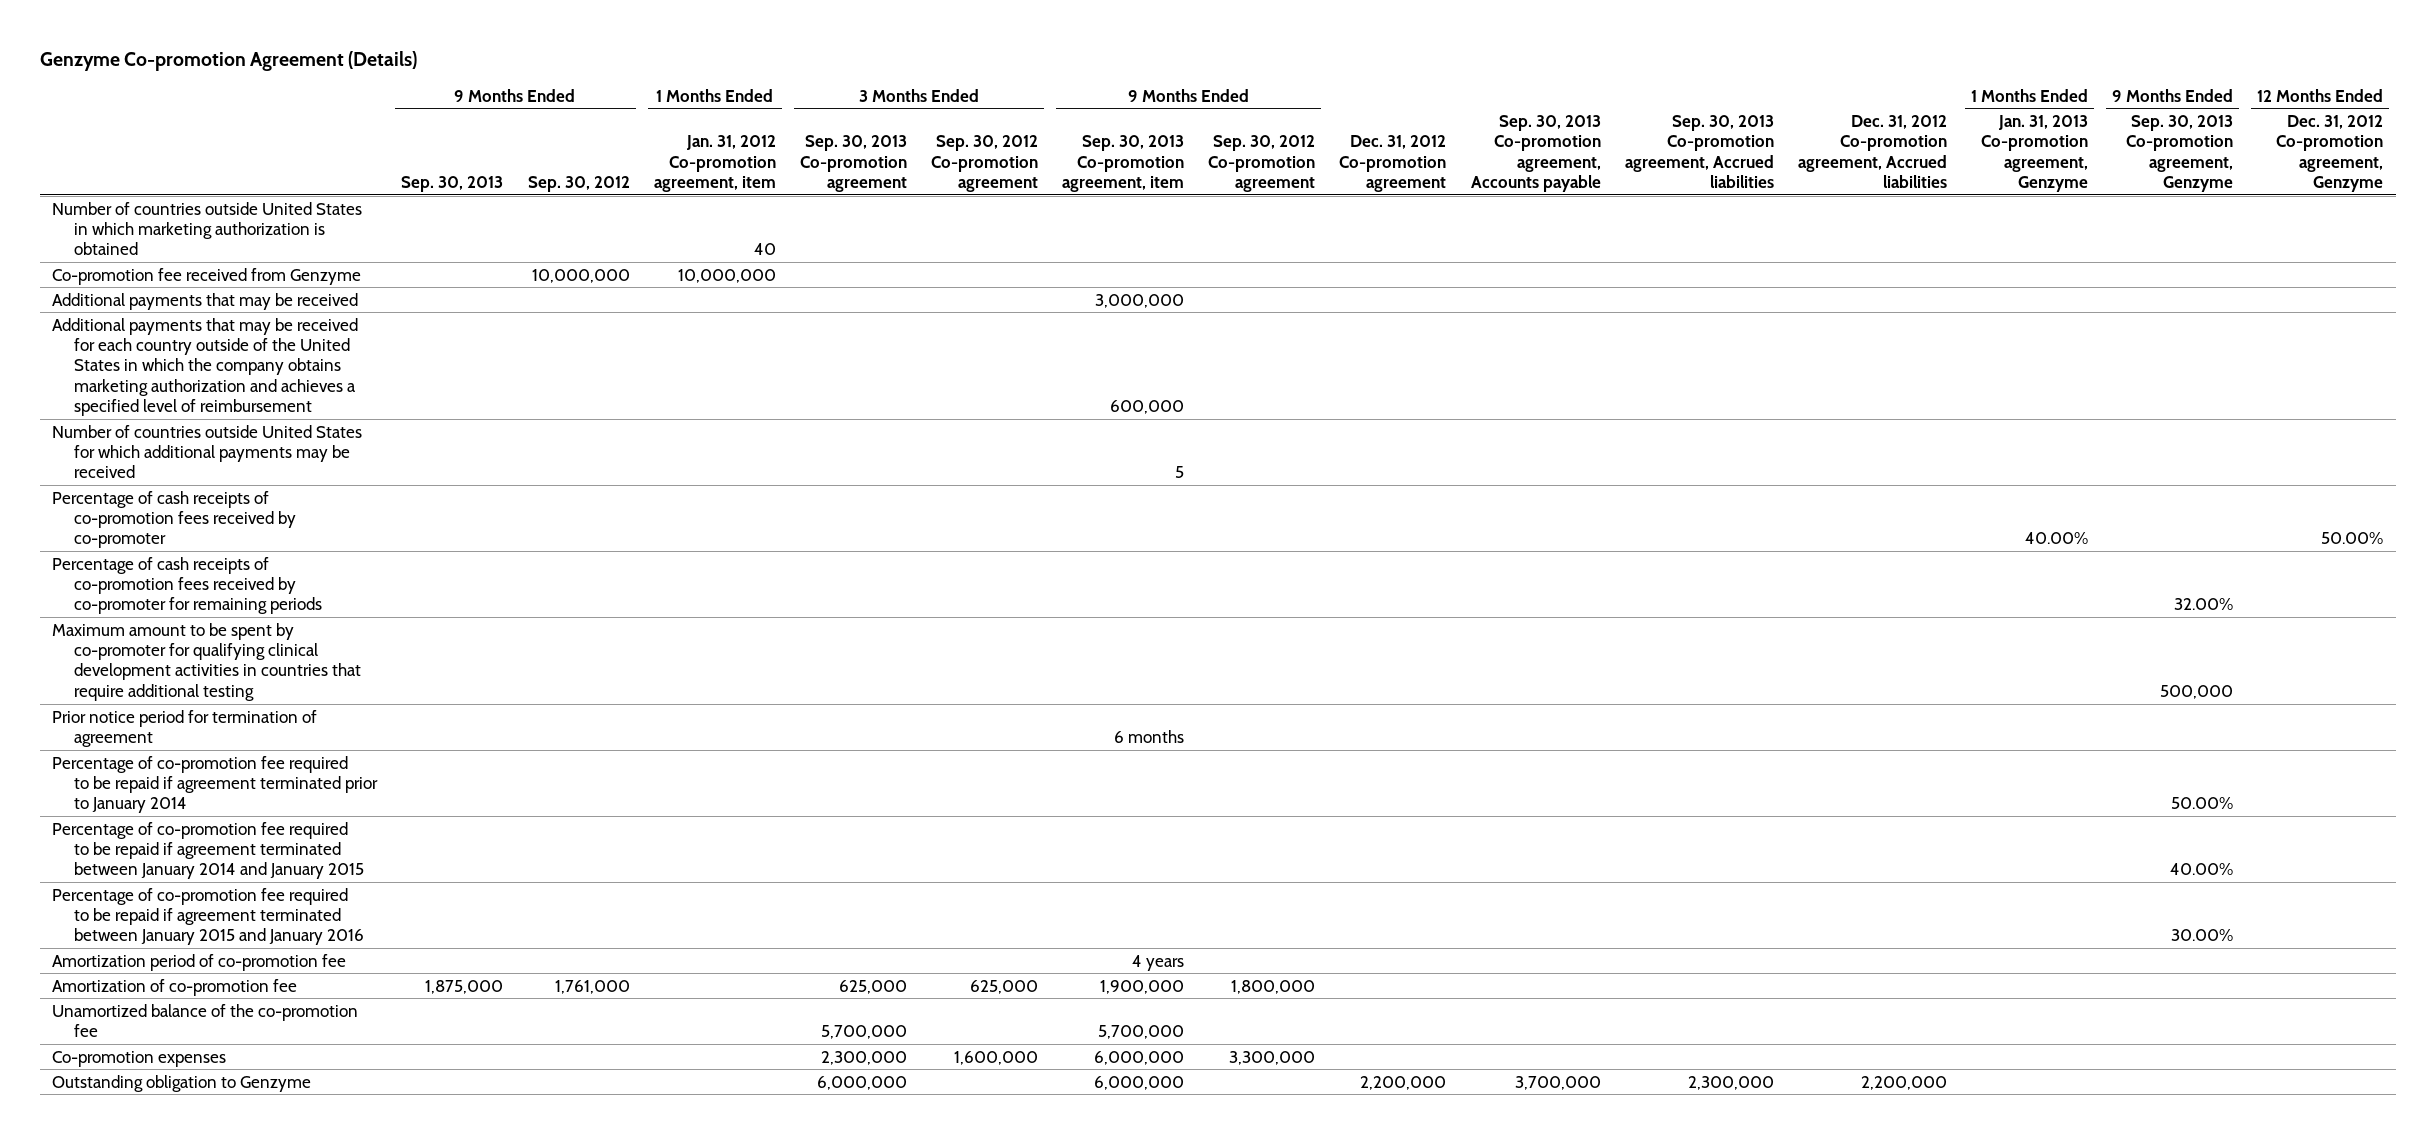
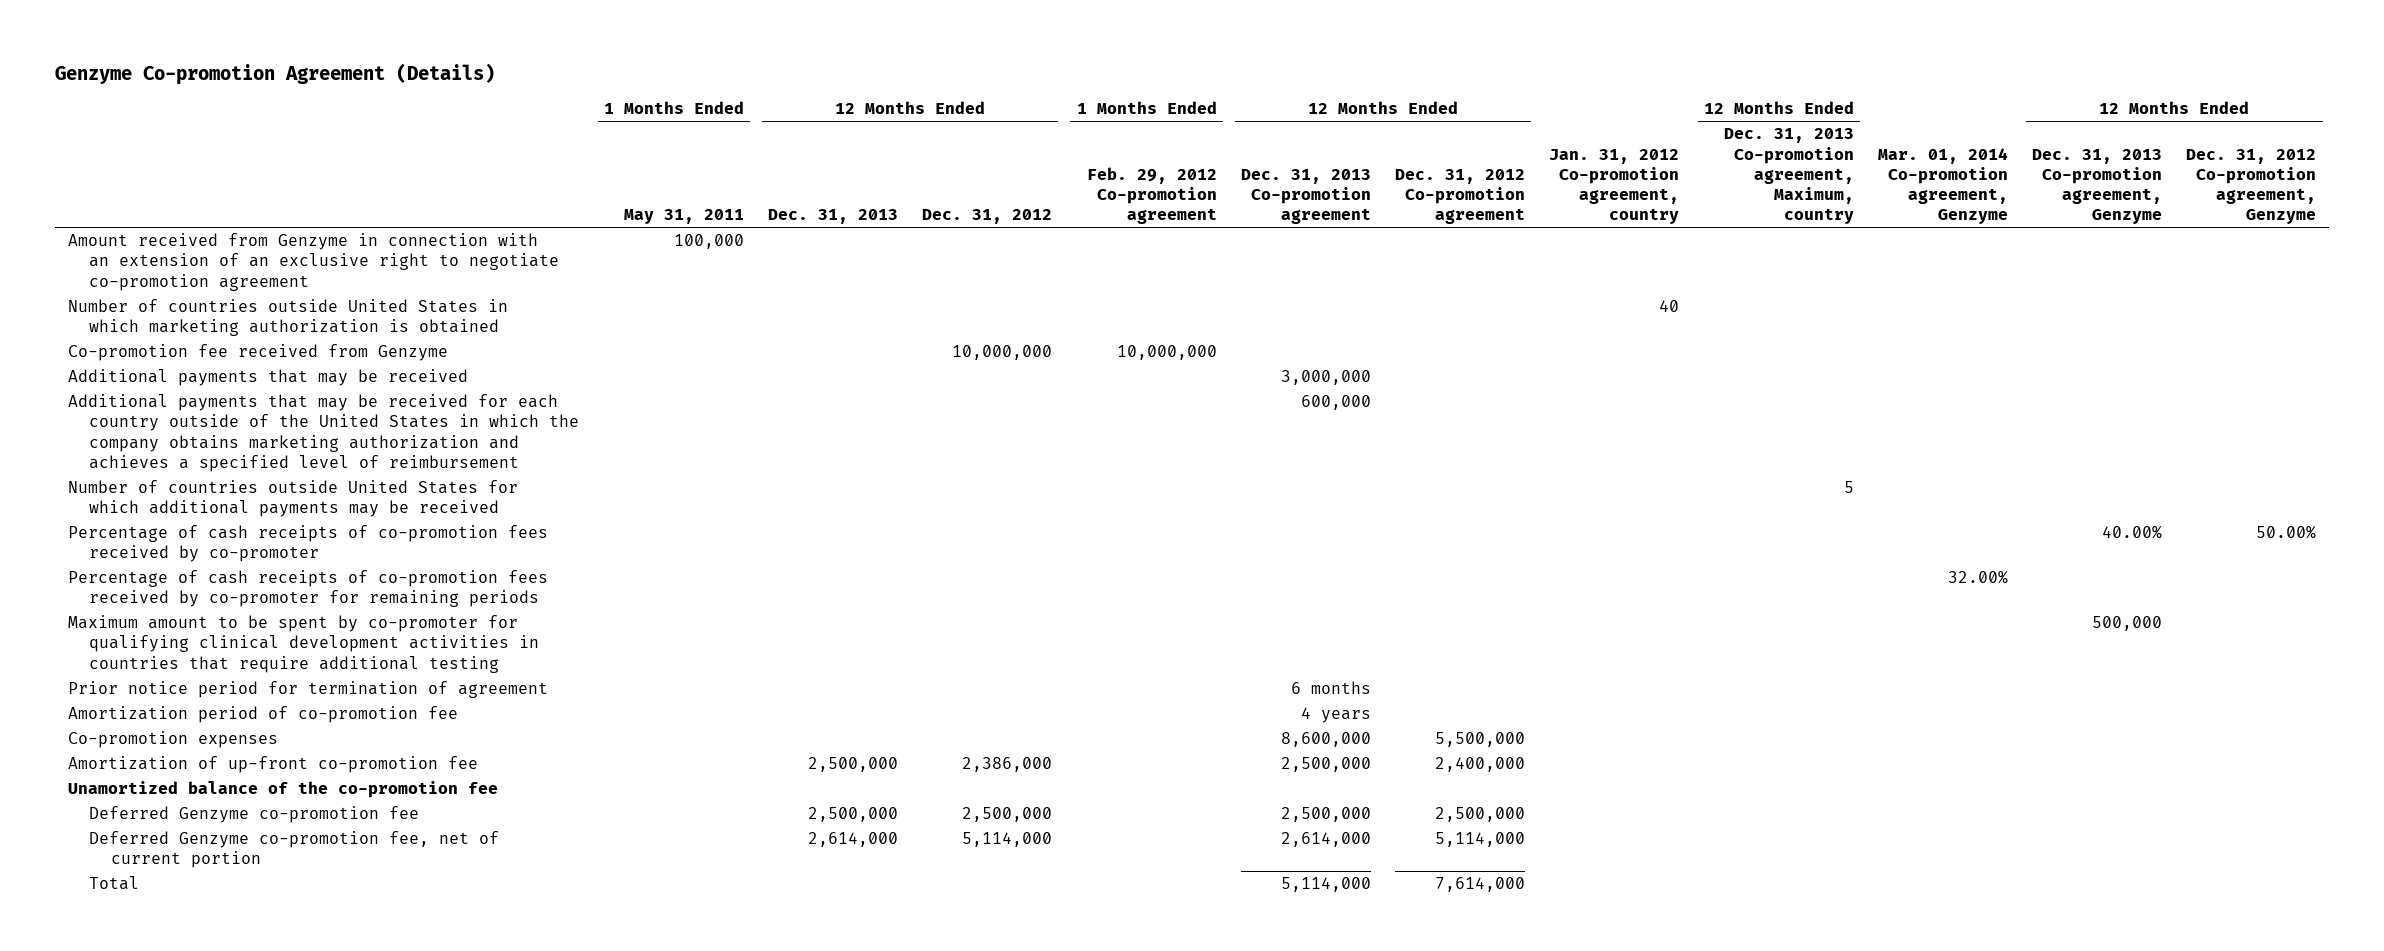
- | 9 Months Ended Sep. 30, 2013 | 9 Months Ended Sep. 30, 2012 | 1 Months Ended Jan. 31, 2012 Co-promotion agreement, item | 3 Months Ended Sep. 30, 2013 Co-promotion agreement | 3 Months Ended Sep. 30, 2012 Co-promotion agreement | 9 Months Ended Sep. 30, 2013 Co-promotion agreement, item | 9 Months Ended Sep. 30, 2012 Co-promotion agreement | Dec. 31, 2012 Co-promotion agreement | Sep. 30, 2013 Co-promotion agreement, Accounts payable | Sep. 30, 2013 Co-promotion agreement, Accrued liabilities | Dec. 31, 2012 Co-promotion agreement, Accrued liabilities | 1 Months Ended Jan. 31, 2013 Co-promotion agreement, Genzyme | 9 Months Ended Sep. 30, 2013 Co-promotion agreement, Genzyme | 12 Months Ended Dec. 31, 2012 Co-promotion agreement, Genzyme
+ | 1 Months Ended May 31, 2011 | 12 Months Ended Dec. 31, 2013 | 12 Months Ended Dec. 31, 2012 | 1 Months Ended Feb. 29, 2012 Co-promotion agreement | 12 Months Ended Dec. 31, 2013 Co-promotion agreement | 12 Months Ended Dec. 31, 2012 Co-promotion agreement | Jan. 31, 2012 Co-promotion agreement, country | 12 Months Ended Dec. 31, 2013 Co-promotion agreement, Maximum, country | Mar. 01, 2014 Co-promotion agreement, Genzyme | 12 Months Ended Dec. 31, 2013 Co-promotion agreement, Genzyme | 12 Months Ended Dec. 31, 2012 Co-promotion agreement, Genzyme
+ Amount received from Genzyme in connection with an extension of an exclusive right to negotiate co-promotion agreement | 100,000 | | | | | | | | | |
- Percentage of co-promotion fee required to be repaid if agreement terminated prior to January 2014 | | | | | | | | | | | | | 50.00% |
- Percentage of co-promotion fee required to be repaid if agreement terminated between January 2014 and January 2015 | | | | | | | | | | | | | 40.00% |
- Percentage of co-promotion fee required to be repaid if agreement terminated between January 2015 and January 2016 | | | | | | | | | | | | | 30.00% |
- Amortization of co-promotion fee | 1,875,000 | 1,761,000 | | 625,000 | 625,000 | 1,900,000 | 1,800,000 | | | | | | |
- Outstanding obligation to Genzyme | | | | 6,000,000 | | 6,000,000 | | 2,200,000 | 3,700,000 | 2,300,000 | 2,200,000 | | |
+ Amortization of up-front co-promotion fee | | 2,500,000 | 2,386,000 | | 2,500,000 | 2,400,000 | | | | |
moved down: Unamortized balance of the co-promotion fee
+ Deferred Genzyme co-promotion fee | | 2,500,000 | 2,500,000 | | 2,500,000 | 2,500,000 | | | | |
+ Deferred Genzyme co-promotion fee, net of current portion | | 2,614,000 | 5,114,000 | | 2,614,000 | 5,114,000 | | | | |
+ Total | | | | | 5,114,000 | 7,614,000 | | | | |

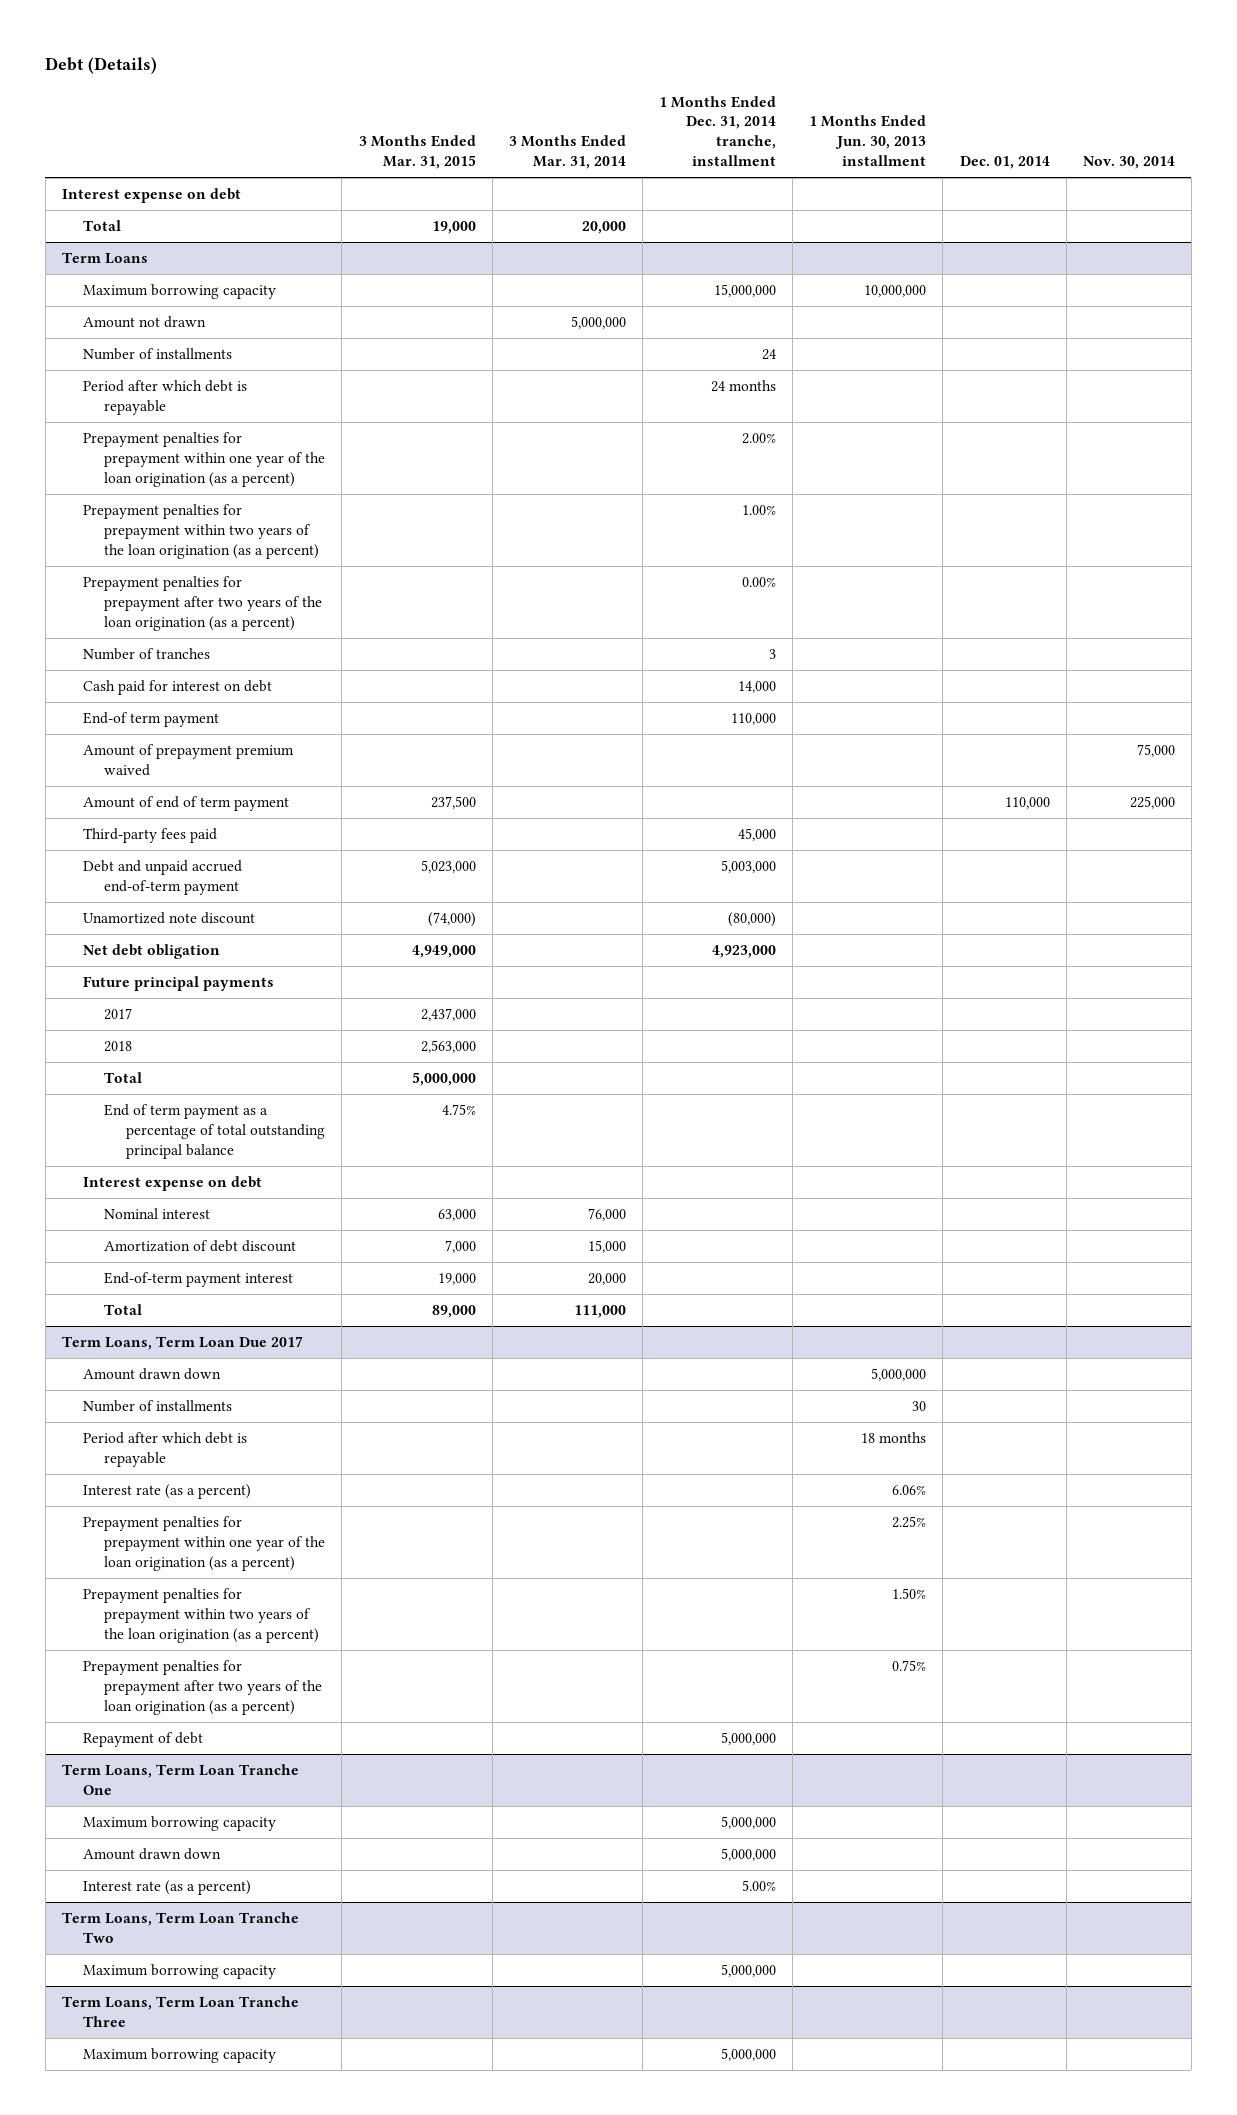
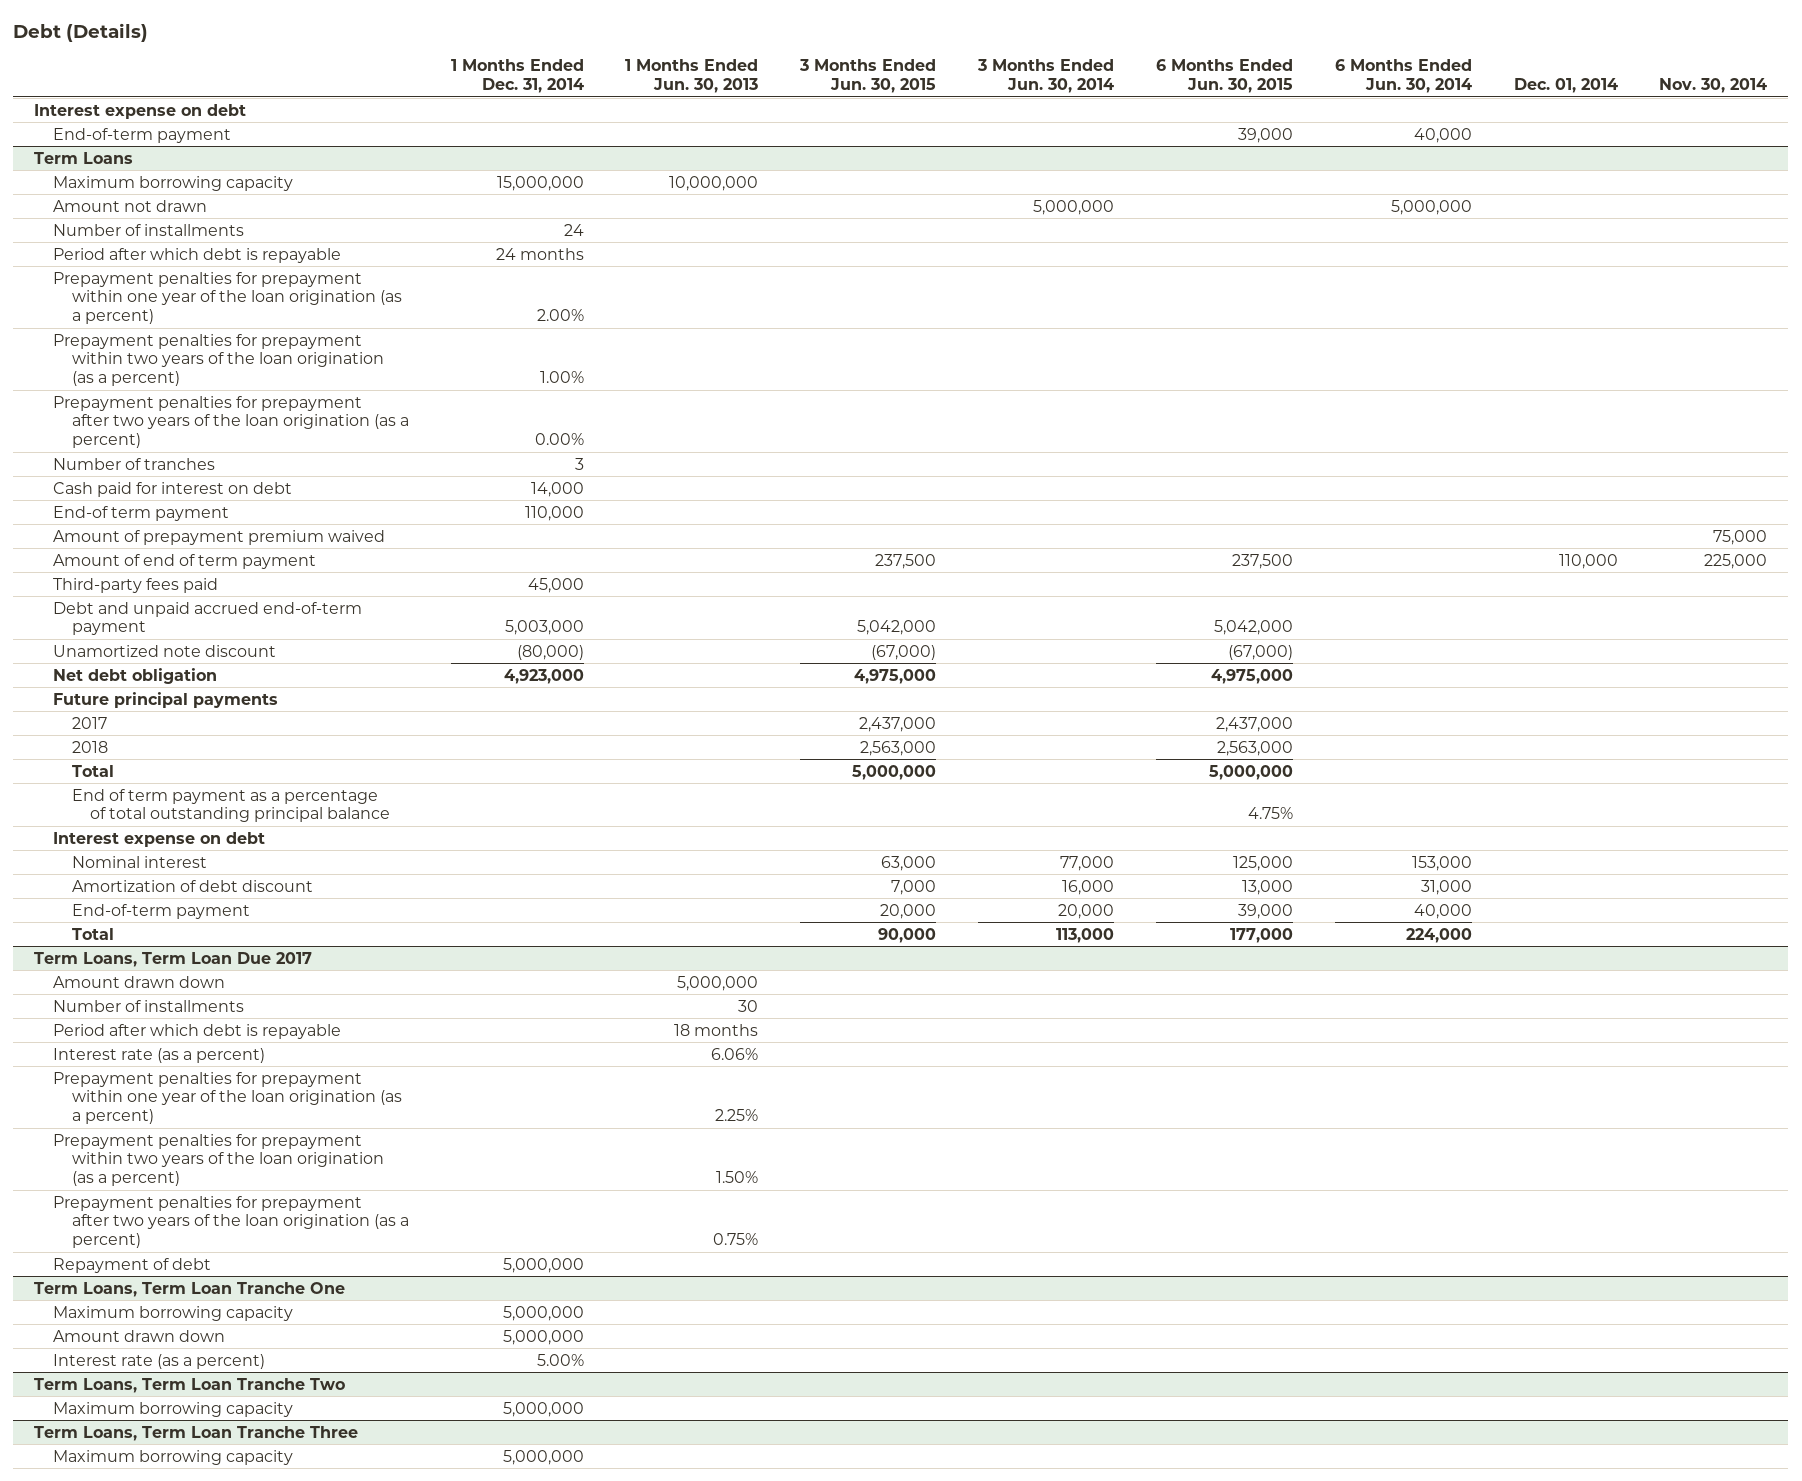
- | 3 Months Ended Mar. 31, 2015 | 3 Months Ended Mar. 31, 2014 | 1 Months Ended Dec. 31, 2014 tranche, installment | 1 Months Ended Jun. 30, 2013 installment | Dec. 01, 2014 | Nov. 30, 2014
+ | 1 Months Ended Dec. 31, 2014 | 1 Months Ended Jun. 30, 2013 | 3 Months Ended Jun. 30, 2015 | 3 Months Ended Jun. 30, 2014 | 6 Months Ended Jun. 30, 2015 | 6 Months Ended Jun. 30, 2014 | Dec. 01, 2014 | Nov. 30, 2014
- Total | 19,000 | 20,000 | | | |
+ End-of-term payment | | | | | 39,000 | 40,000 | |
@ Term Loans
- End-of-term payment interest | 19,000 | 20,000 | | | |
+ End-of-term payment | | | 20,000 | 20,000 | 39,000 | 40,000 | |

